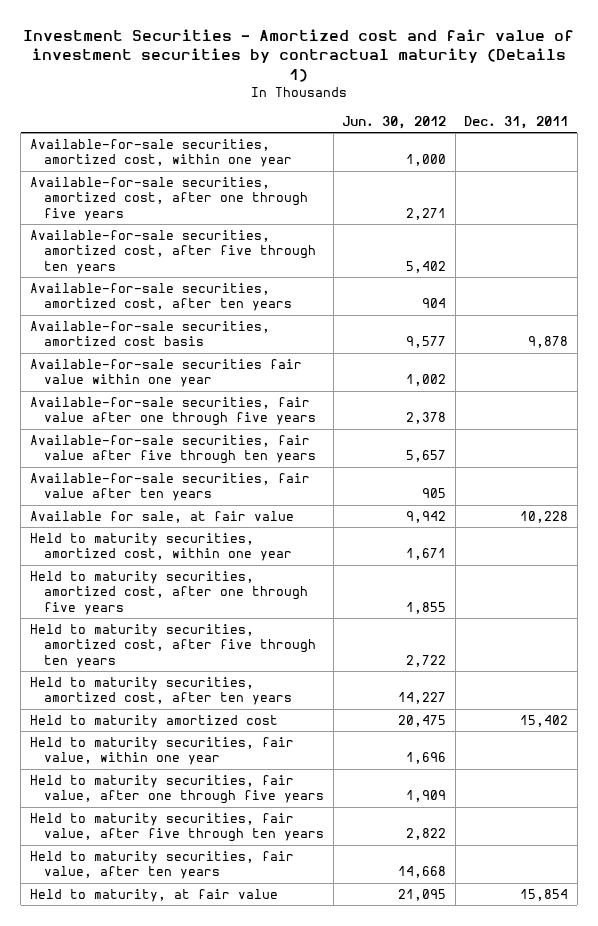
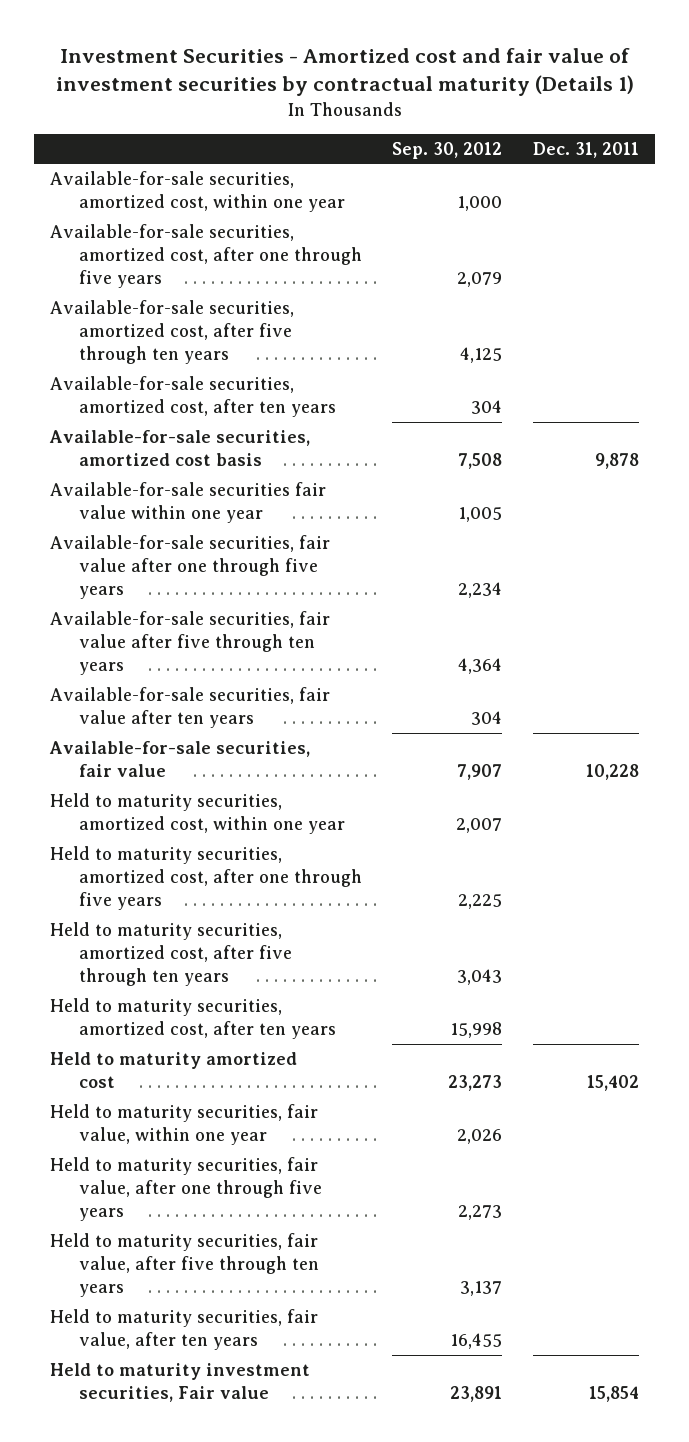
- | Jun. 30, 2012 | Dec. 31, 2011
+ | Sep. 30, 2012 | Dec. 31, 2011
- Available for sale, at fair value | 9,942 | 10,228
+ Available-for-sale securities, fair value | 7,907 | 10,228
- Held to maturity, at fair value | 21,095 | 15,854
+ Held to maturity investment securities, Fair value | 23,891 | 15,854

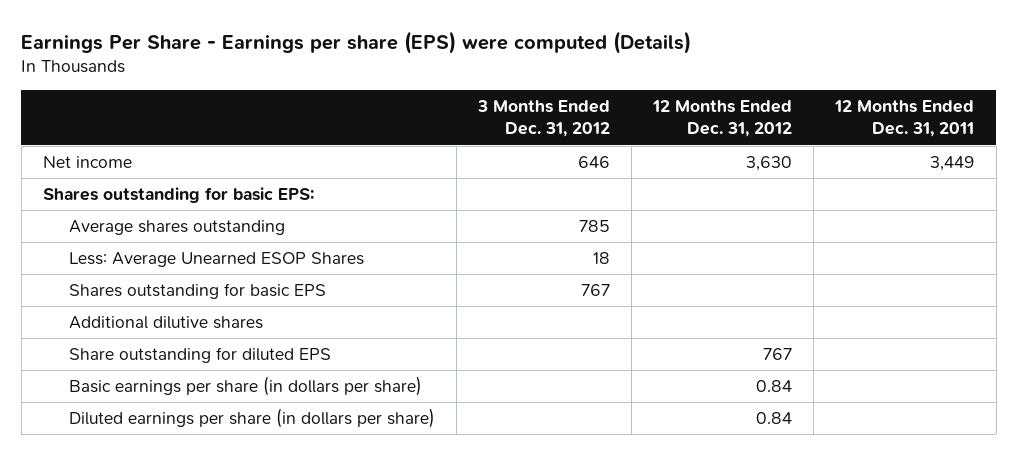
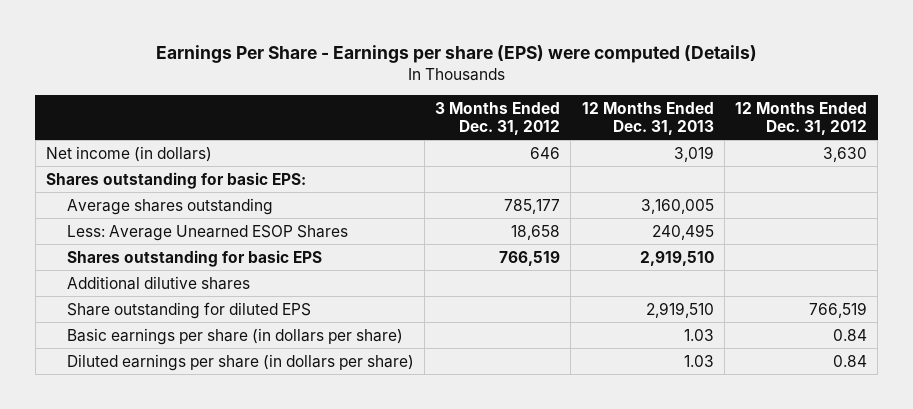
- | 3 Months Ended Dec. 31, 2012 | 12 Months Ended Dec. 31, 2012 | 12 Months Ended Dec. 31, 2011
+ | 3 Months Ended Dec. 31, 2012 | 12 Months Ended Dec. 31, 2013 | 12 Months Ended Dec. 31, 2012
- Net income | 646 | 3,630 | 3,449
+ Net income (in dollars) | 646 | 3,019 | 3,630
- Average shares outstanding | 785 | |
- Less: Average Unearned ESOP Shares | 18 | |
- Shares outstanding for basic EPS | 767 | |
+ Average shares outstanding | 785,177 | 3,160,005 |
+ Less: Average Unearned ESOP Shares | 18,658 | 240,495 |
+ Shares outstanding for basic EPS | 766,519 | 2,919,510 |
- Share outstanding for diluted EPS | | 767 |
+ Share outstanding for diluted EPS | | 2,919,510 | 766,519

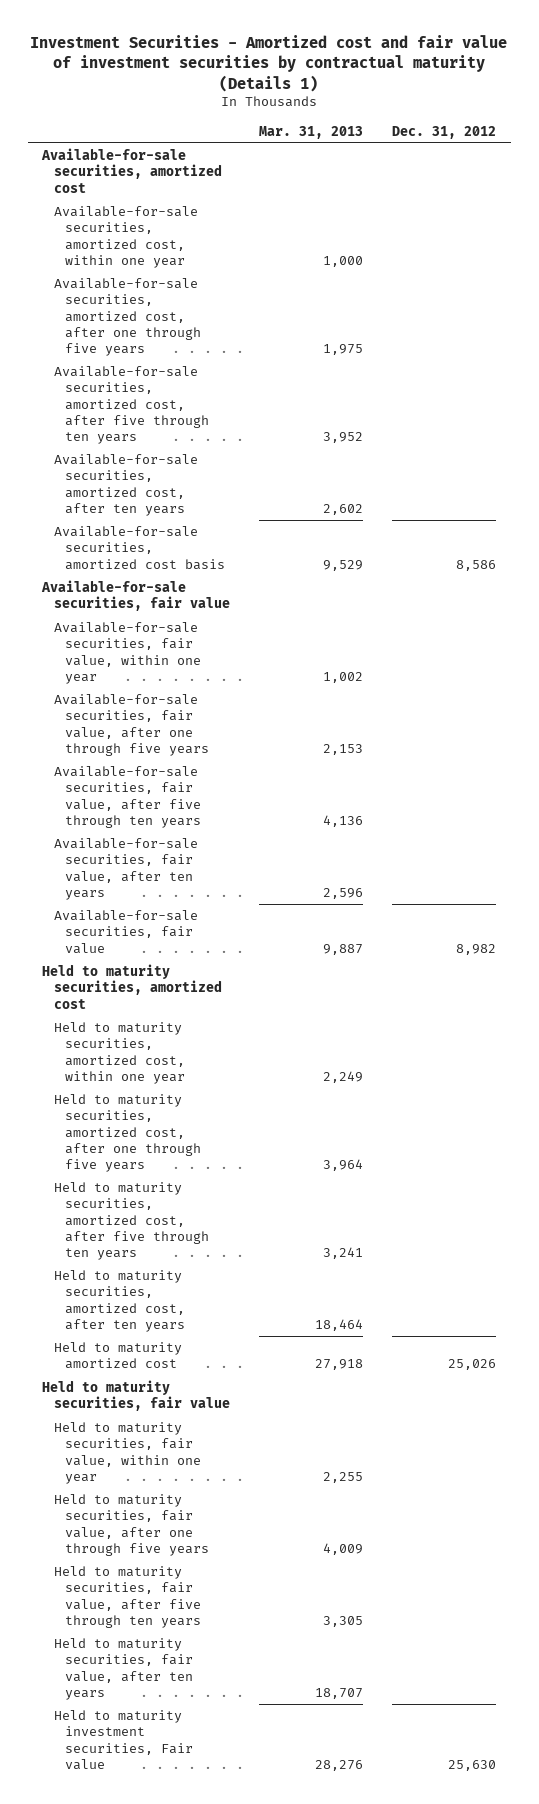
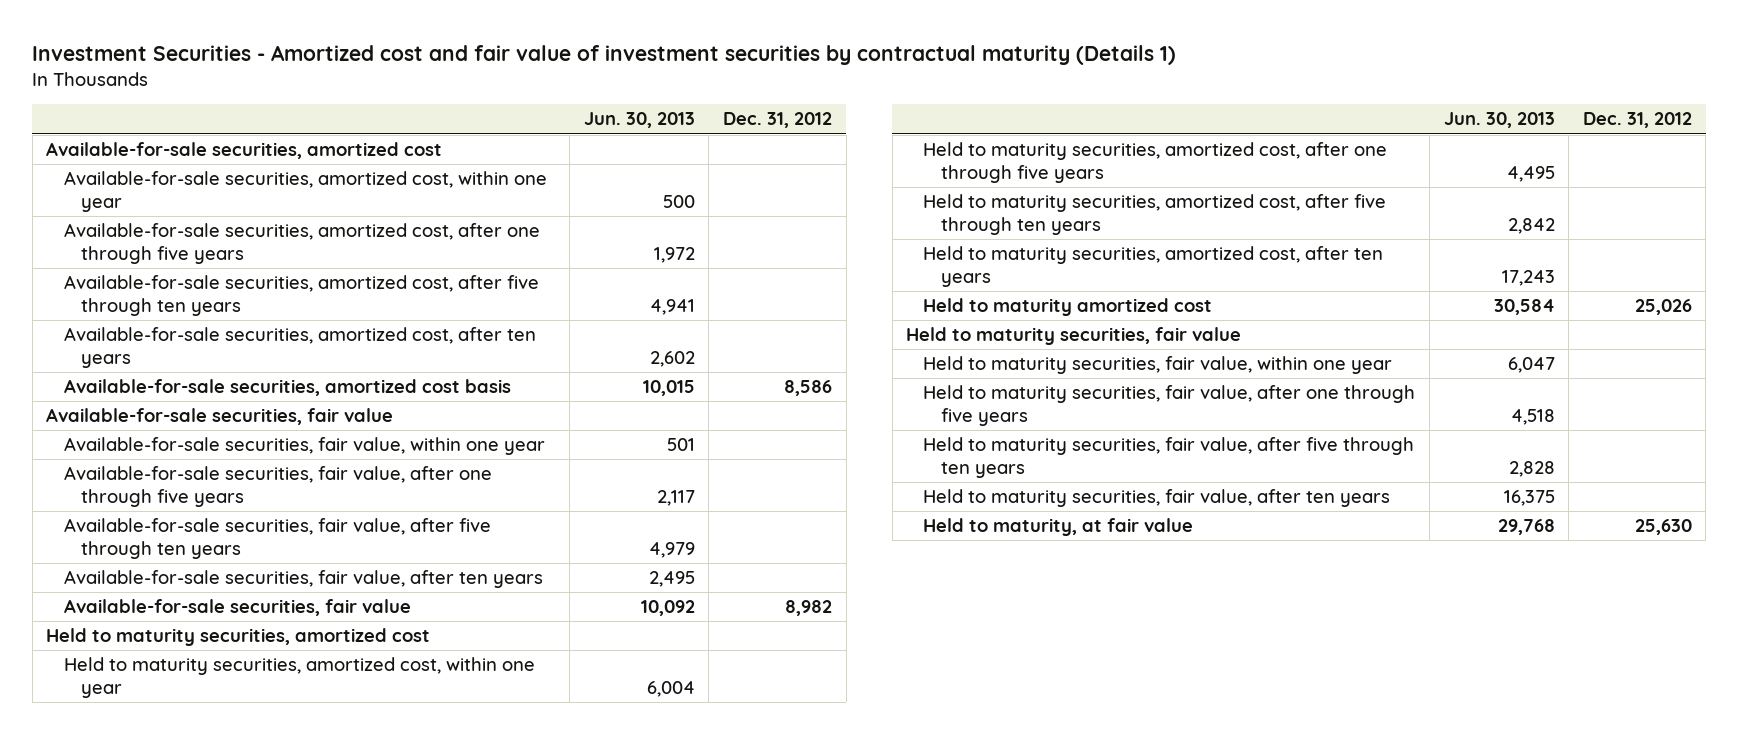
- | Mar. 31, 2013 | Dec. 31, 2012
+ | Jun. 30, 2013 | Dec. 31, 2012
- Held to maturity investment securities, Fair value | 28,276 | 25,630
+ Held to maturity, at fair value | 29,768 | 25,630

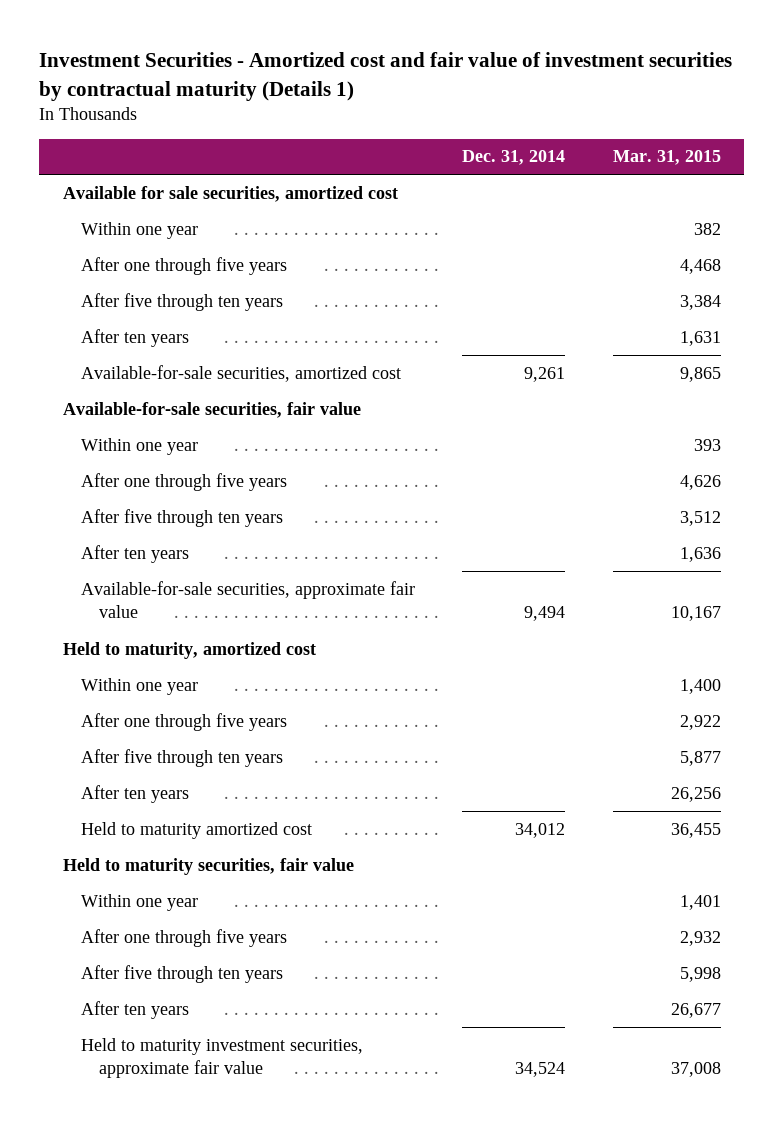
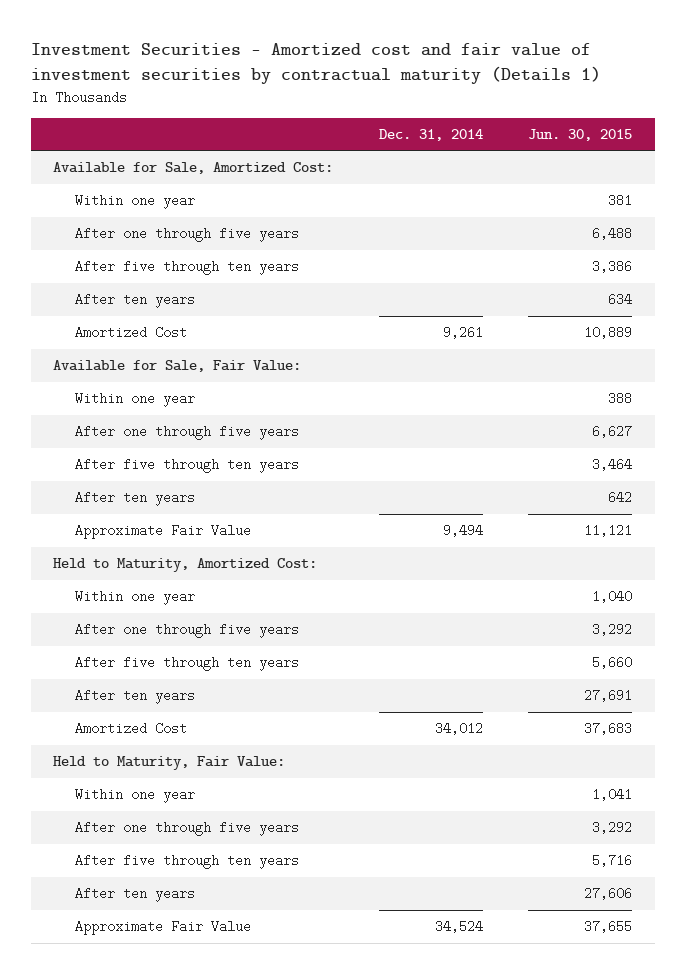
- | Dec. 31, 2014 | Mar. 31, 2015
+ | Dec. 31, 2014 | Jun. 30, 2015
- Available for sale securities, amortized cost
+ Available for Sale, Amortized Cost:
- Available-for-sale securities, amortized cost | 9,261 | 9,865
- Available-for-sale securities, fair value
+ Amortized Cost | 9,261 | 10,889
+ Available for Sale, Fair Value:
- Available-for-sale securities, approximate fair value | 9,494 | 10,167
- Held to maturity, amortized cost
+ Approximate Fair Value | 9,494 | 11,121
+ Held to Maturity, Amortized Cost:
- Held to maturity amortized cost | 34,012 | 36,455
- Held to maturity securities, fair value
+ Amortized Cost | 34,012 | 37,683
+ Held to Maturity, Fair Value:
- Held to maturity investment securities, approximate fair value | 34,524 | 37,008
+ Approximate Fair Value | 34,524 | 37,655

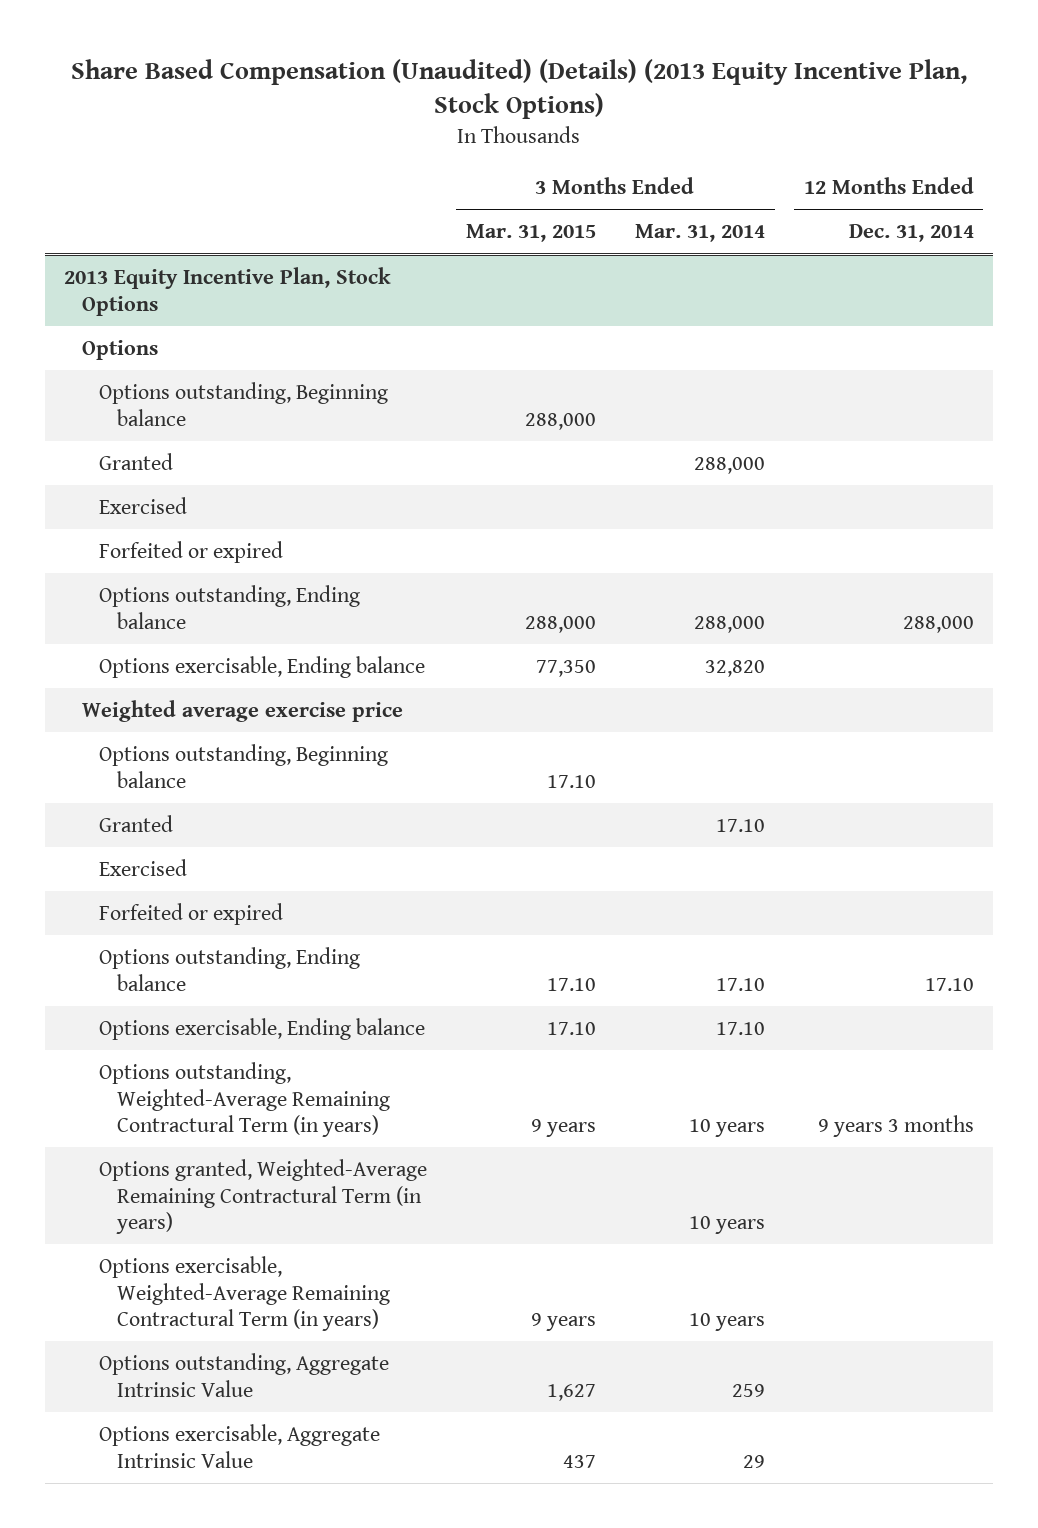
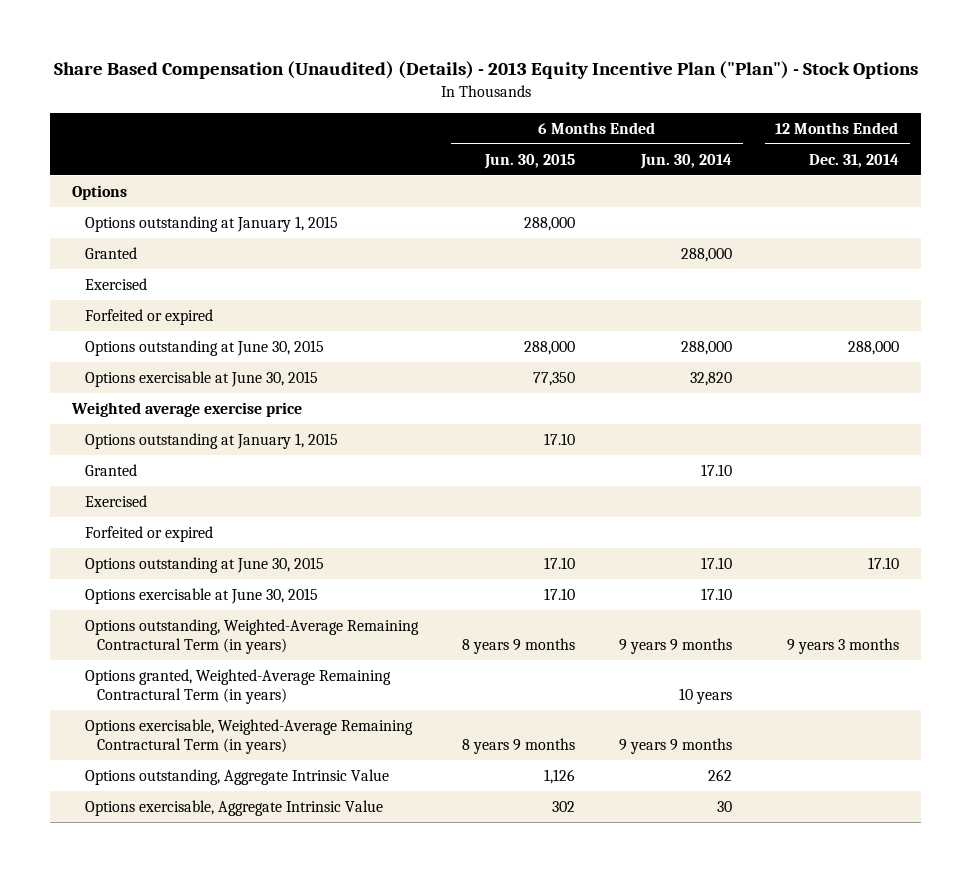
- Share Based Compensation (Unaudited) (Details) (2013 Equity Incentive Plan, Stock Options)
+ Share Based Compensation (Unaudited) (Details) - 2013 Equity Incentive Plan ("Plan") - Stock Options
- | 3 Months Ended Mar. 31, 2015 | 3 Months Ended Mar. 31, 2014 | 12 Months Ended Dec. 31, 2014
+ | 6 Months Ended Jun. 30, 2015 | 6 Months Ended Jun. 30, 2014 | 12 Months Ended Dec. 31, 2014
- 2013 Equity Incentive Plan, Stock Options
- Options outstanding, Beginning balance | 288,000 | |
+ Options outstanding at January 1, 2015 | 288,000 | |
- Options outstanding, Ending balance | 288,000 | 288,000 | 288,000
- Options exercisable, Ending balance | 77,350 | 32,820 |
+ Options outstanding at June 30, 2015 | 288,000 | 288,000 | 288,000
+ Options exercisable at June 30, 2015 | 77,350 | 32,820 |
- Options outstanding, Beginning balance | 17.10 | |
+ Options outstanding at January 1, 2015 | 17.10 | |
- Options outstanding, Ending balance | 17.10 | 17.10 | 17.10
- Options exercisable, Ending balance | 17.10 | 17.10 |
+ Options outstanding at June 30, 2015 | 17.10 | 17.10 | 17.10
+ Options exercisable at June 30, 2015 | 17.10 | 17.10 |

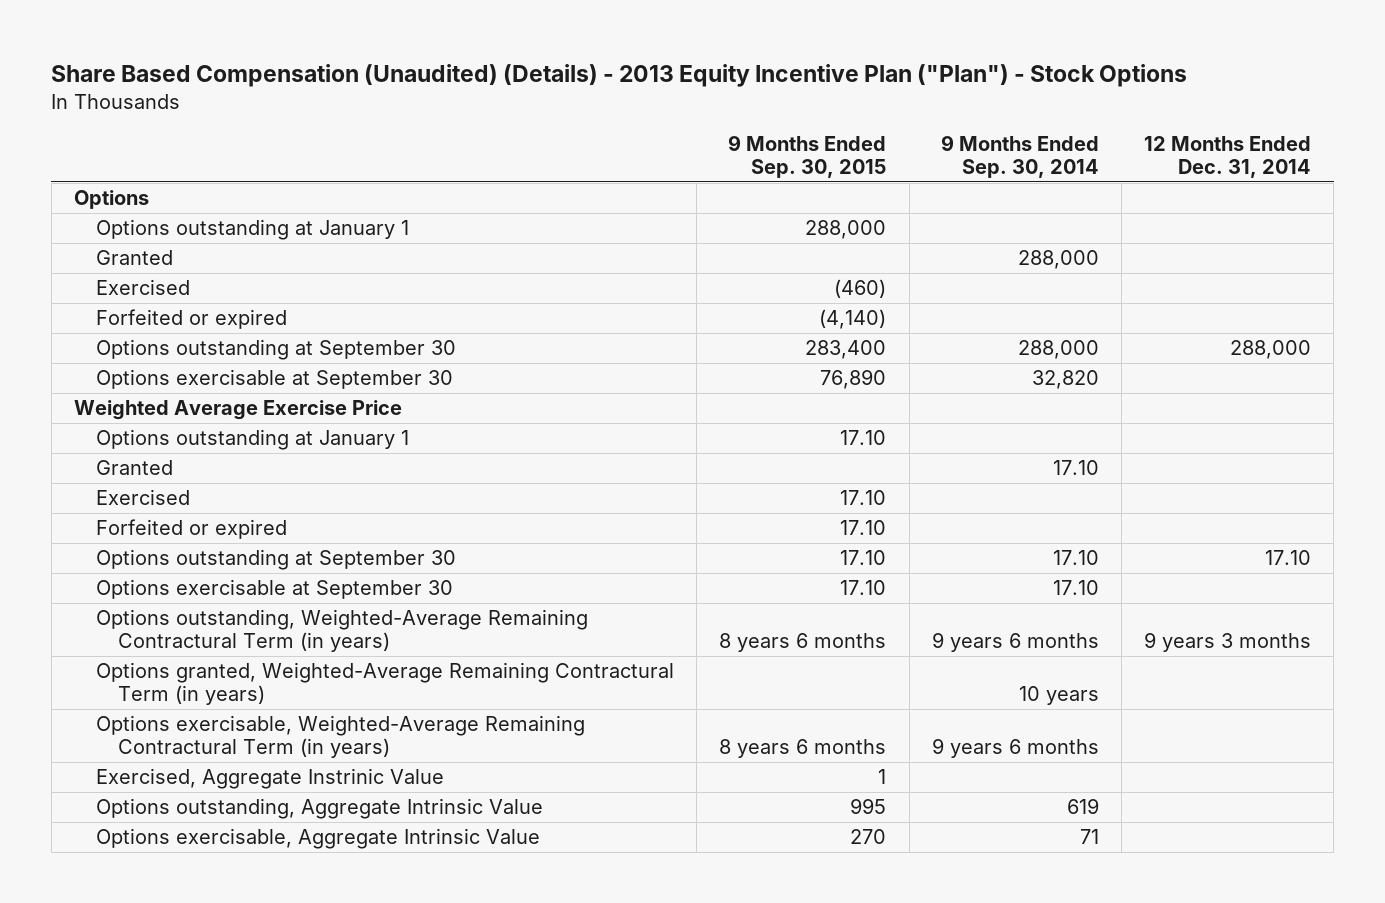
- | 6 Months Ended Jun. 30, 2015 | 6 Months Ended Jun. 30, 2014 | 12 Months Ended Dec. 31, 2014
+ | 9 Months Ended Sep. 30, 2015 | 9 Months Ended Sep. 30, 2014 | 12 Months Ended Dec. 31, 2014
- Options outstanding at January 1, 2015 | 288,000 | |
+ Options outstanding at January 1 | 288,000 | |
- Options outstanding at June 30, 2015 | 288,000 | 288,000 | 288,000
- Options exercisable at June 30, 2015 | 77,350 | 32,820 |
- Weighted average exercise price
- Options outstanding at January 1, 2015 | 17.10 | |
+ Options outstanding at September 30 | 283,400 | 288,000 | 288,000
+ Options exercisable at September 30 | 76,890 | 32,820 |
+ Weighted Average Exercise Price
+ Options outstanding at January 1 | 17.10 | |
- Options outstanding at June 30, 2015 | 17.10 | 17.10 | 17.10
- Options exercisable at June 30, 2015 | 17.10 | 17.10 |
+ Options outstanding at September 30 | 17.10 | 17.10 | 17.10
+ Options exercisable at September 30 | 17.10 | 17.10 |
+ Exercised, Aggregate Instrinic Value | 1 | |

